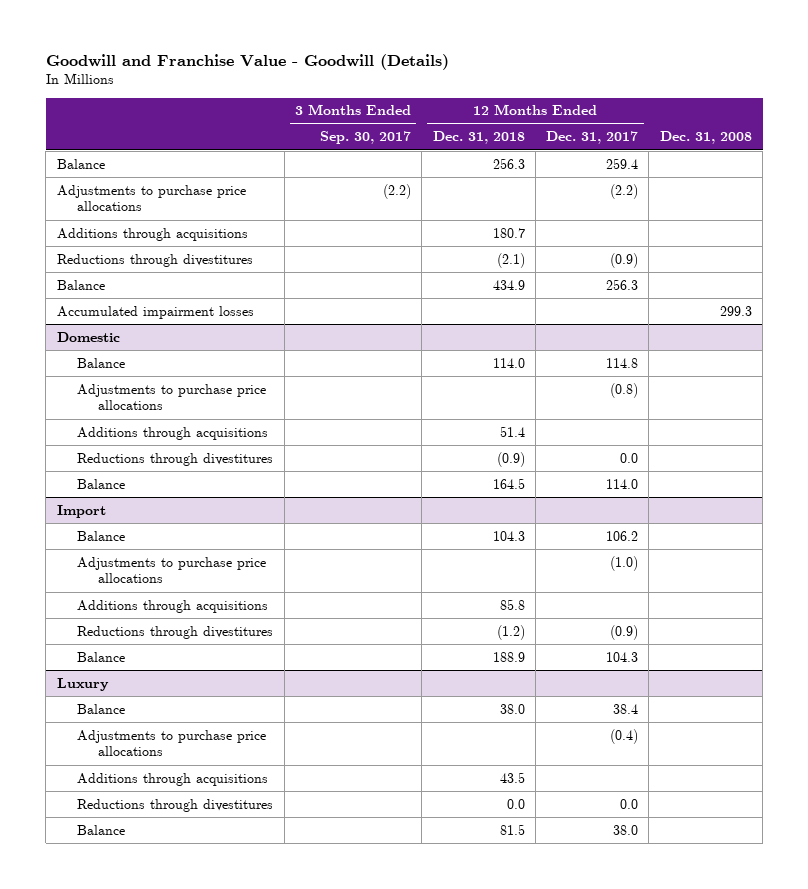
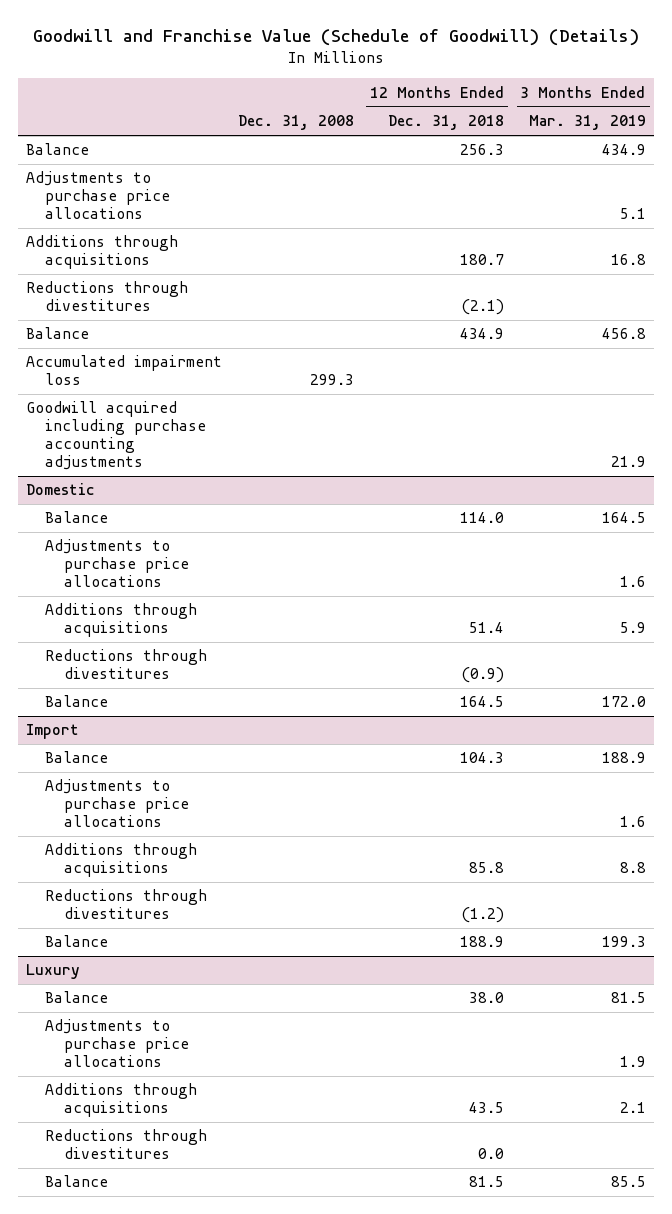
- Goodwill and Franchise Value - Goodwill (Details)
+ Goodwill and Franchise Value (Schedule of Goodwill) (Details)
- | 3 Months Ended Sep. 30, 2017 | 12 Months Ended Dec. 31, 2018 | 12 Months Ended Dec. 31, 2017 | Dec. 31, 2008
+ | Dec. 31, 2008 | 12 Months Ended Dec. 31, 2018 | 3 Months Ended Mar. 31, 2019
- Accumulated impairment losses | | | | 299.3
+ Accumulated impairment loss | 299.3 | |
+ Goodwill acquired including purchase accounting adjustments | | | 21.9

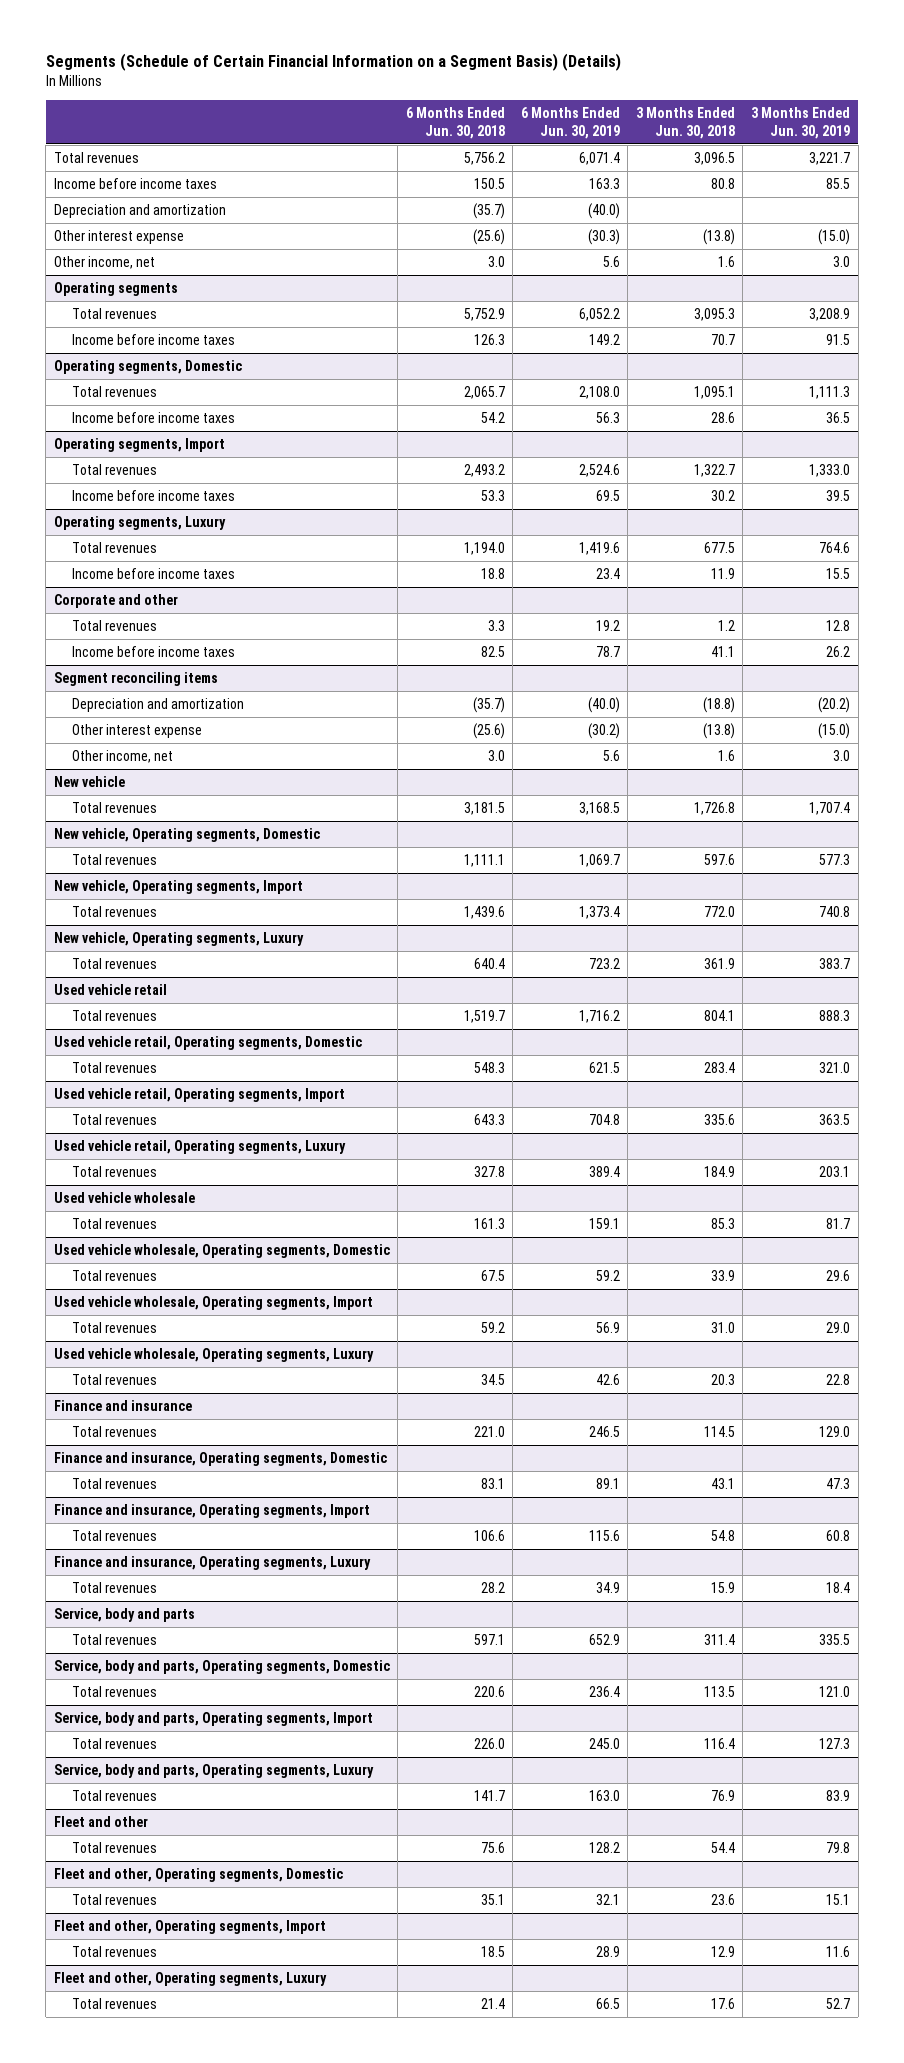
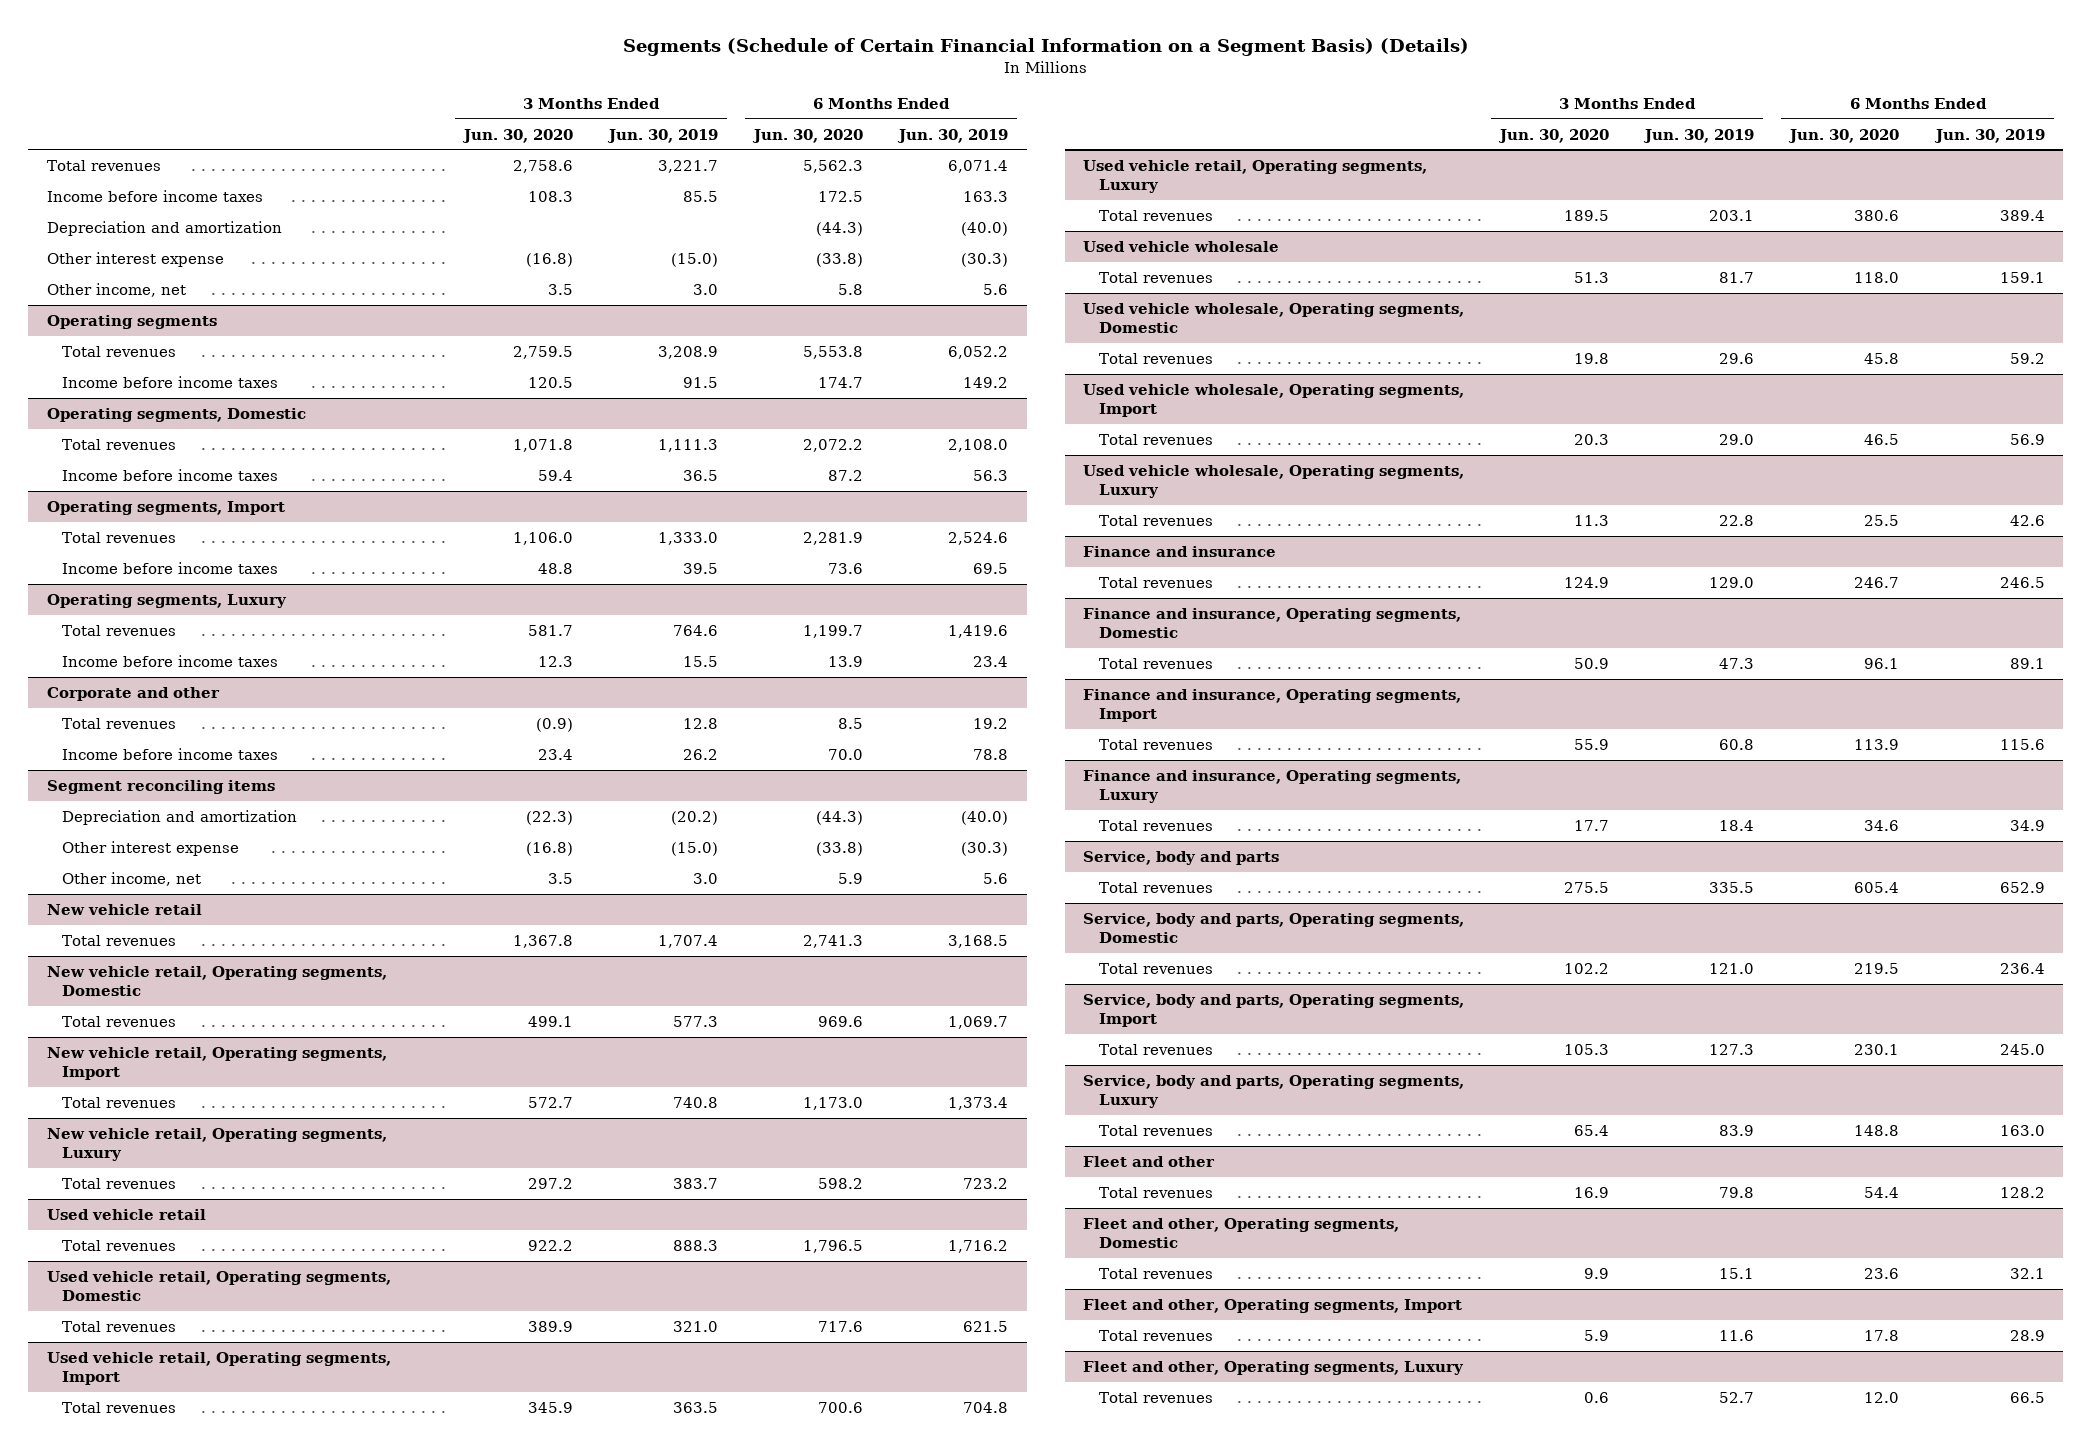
- | 6 Months Ended Jun. 30, 2018 | 6 Months Ended Jun. 30, 2019 | 3 Months Ended Jun. 30, 2018 | 3 Months Ended Jun. 30, 2019
+ | 3 Months Ended Jun. 30, 2020 | 3 Months Ended Jun. 30, 2019 | 6 Months Ended Jun. 30, 2020 | 6 Months Ended Jun. 30, 2019
@ Corporate and other
- Income before income taxes | 82.5 | 78.7 | 41.1 | 26.2
+ Income before income taxes | 23.4 | 26.2 | 70.0 | 78.8
@ Segment reconciling items
- Other interest expense | (25.6) | (30.2) | (13.8) | (15.0)
+ Other interest expense | (16.8) | (15.0) | (33.8) | (30.3)
- New vehicle
+ New vehicle retail
- New vehicle, Operating segments, Domestic
+ New vehicle retail, Operating segments, Domestic
- New vehicle, Operating segments, Import
+ New vehicle retail, Operating segments, Import
- New vehicle, Operating segments, Luxury
+ New vehicle retail, Operating segments, Luxury

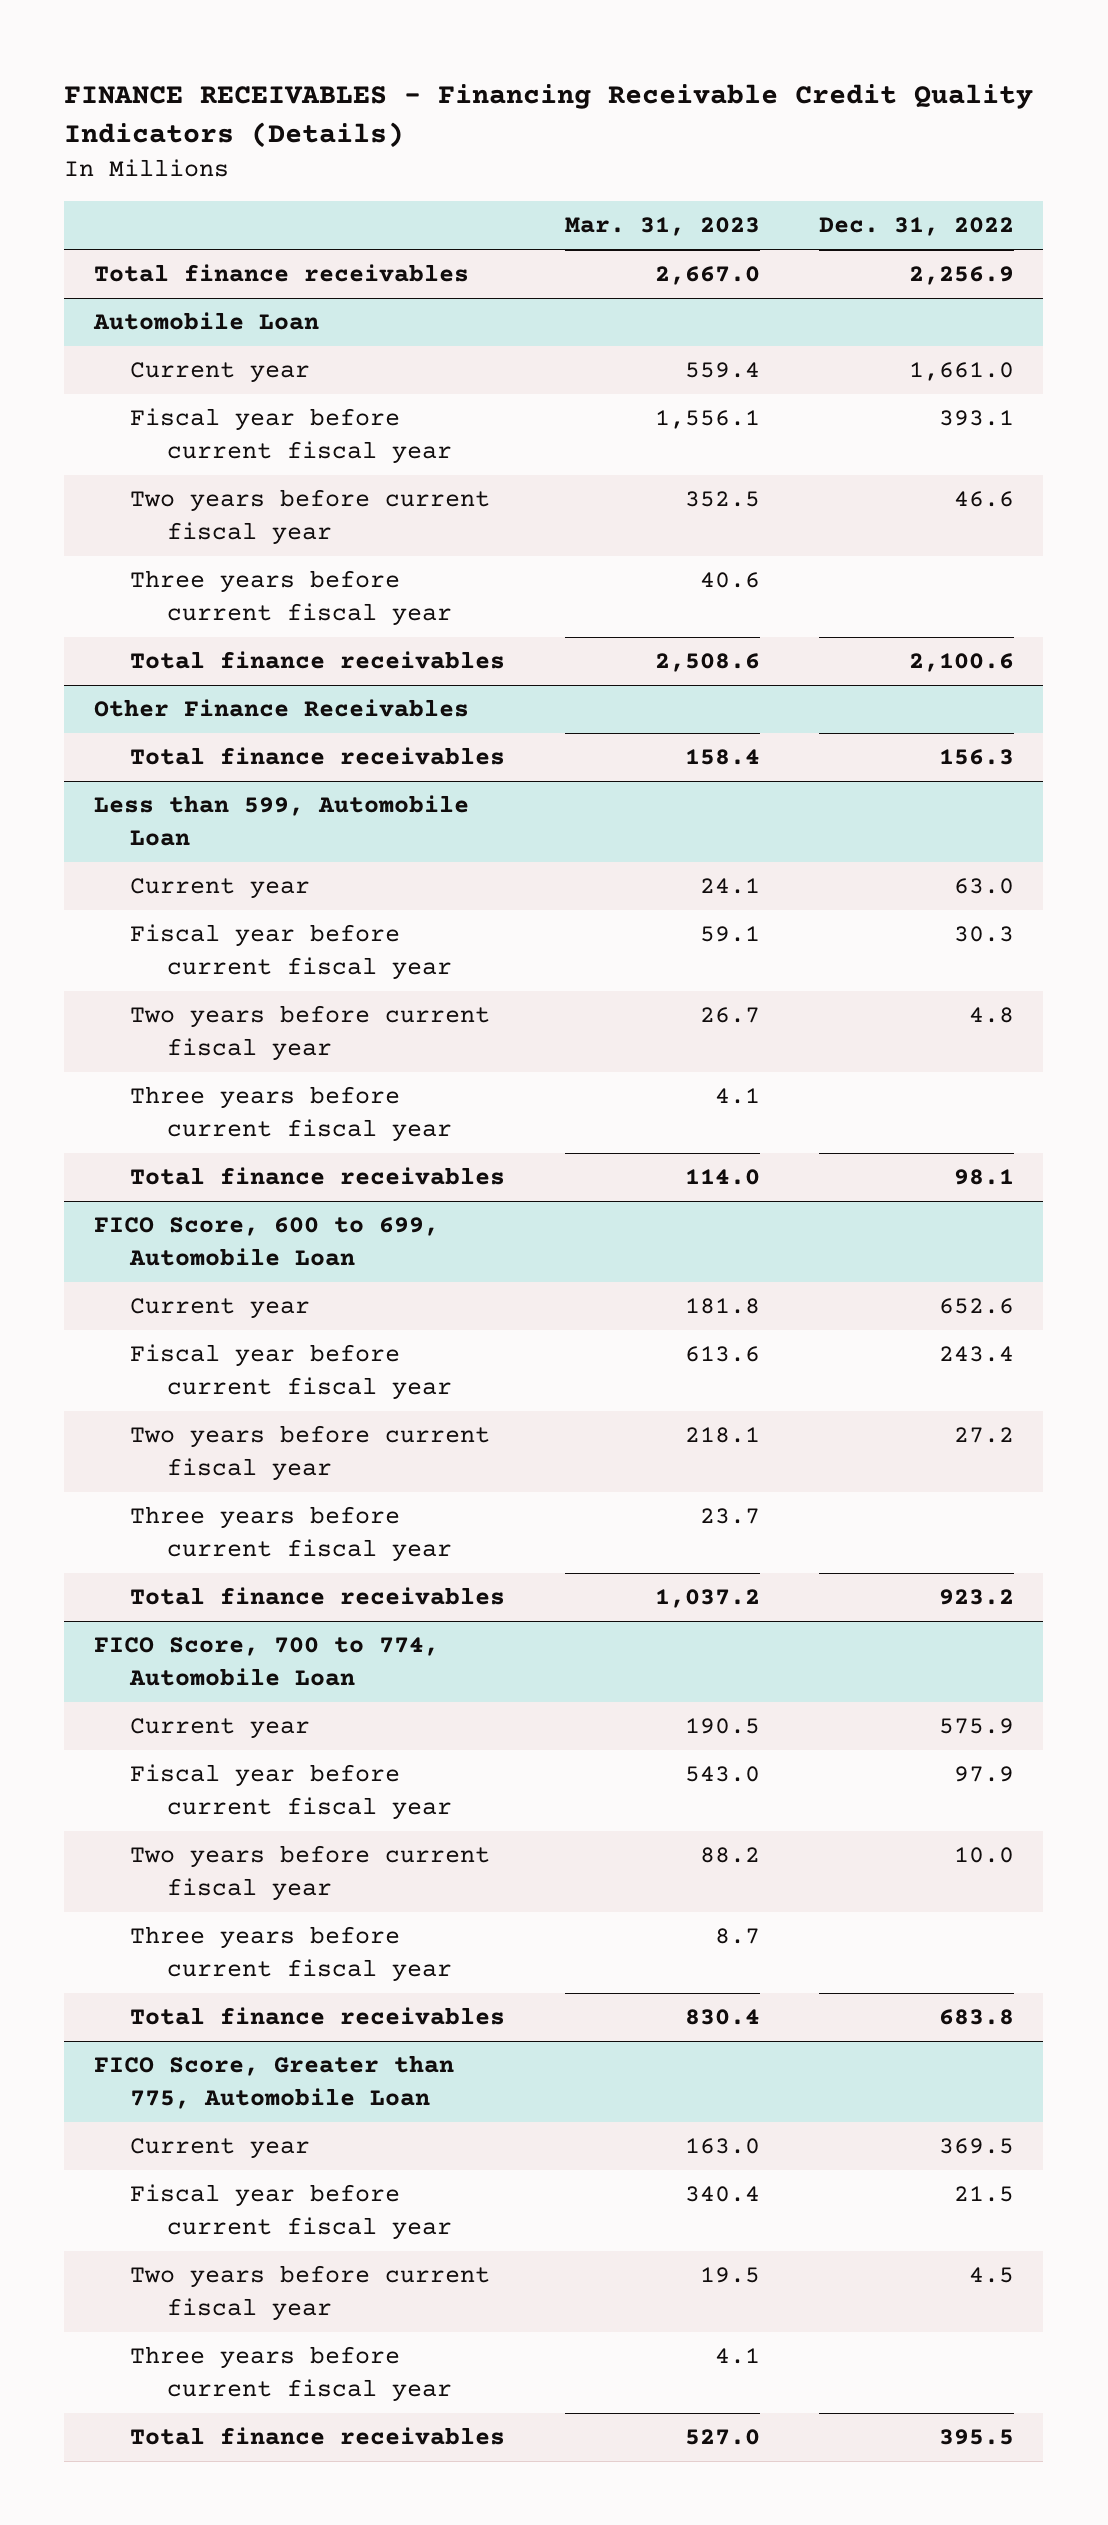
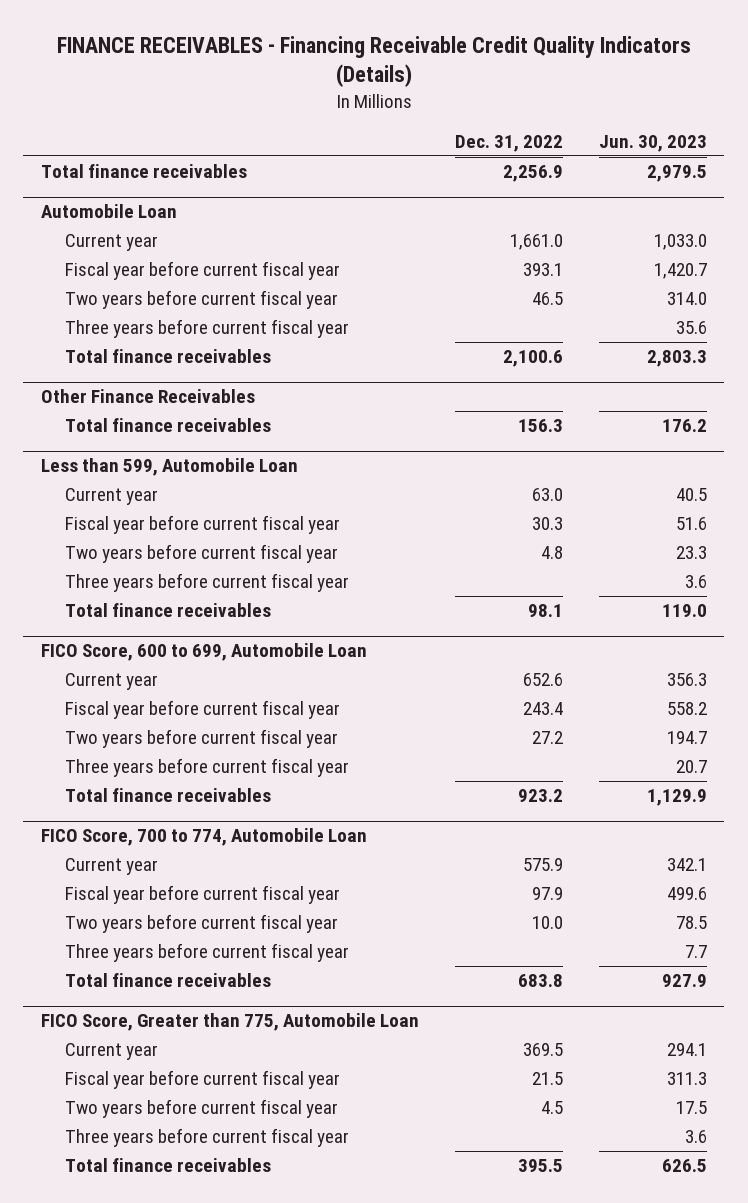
- | Mar. 31, 2023 | Dec. 31, 2022
+ | Dec. 31, 2022 | Jun. 30, 2023
@ Automobile Loan
- Two years before current fiscal year | 352.5 | 46.6
+ Two years before current fiscal year | 46.5 | 314.0

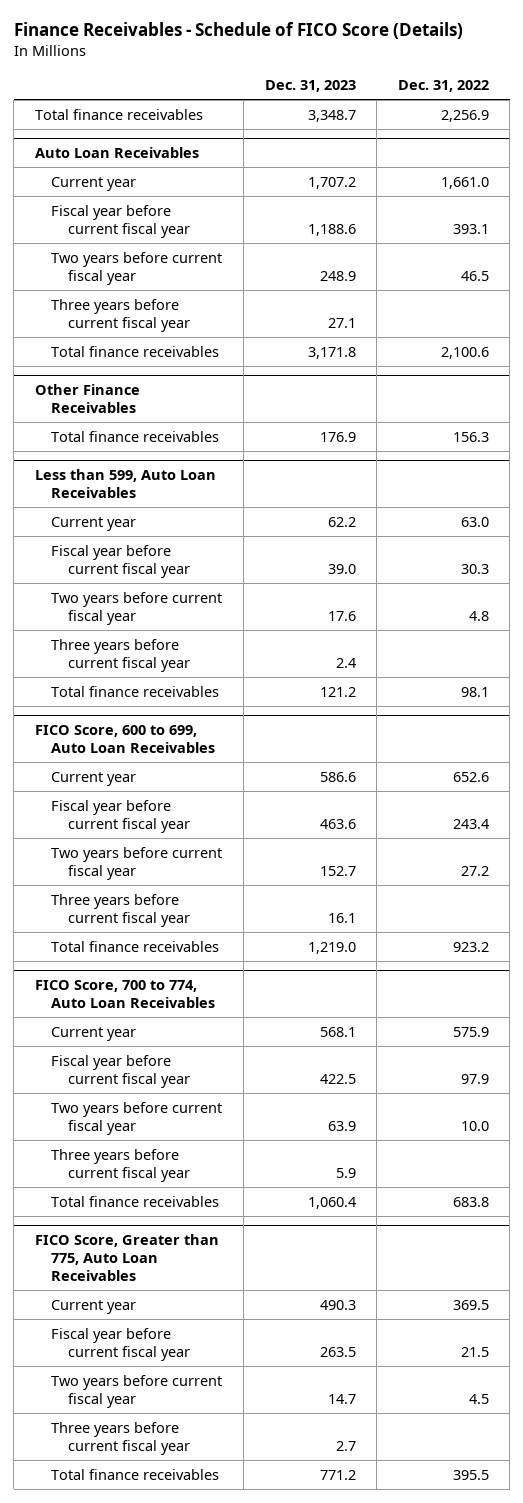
- FINANCE RECEIVABLES - Financing Receivable Credit Quality Indicators (Details)
+ Finance Receivables - Schedule of FICO Score (Details)
- | Dec. 31, 2022 | Jun. 30, 2023
+ | Dec. 31, 2023 | Dec. 31, 2022
- Automobile Loan
+ Auto Loan Receivables
- Less than 599, Automobile Loan
+ Less than 599, Auto Loan Receivables
- FICO Score, 600 to 699, Automobile Loan
+ FICO Score, 600 to 699, Auto Loan Receivables
- FICO Score, 700 to 774, Automobile Loan
+ FICO Score, 700 to 774, Auto Loan Receivables
- FICO Score, Greater than 775, Automobile Loan
+ FICO Score, Greater than 775, Auto Loan Receivables

